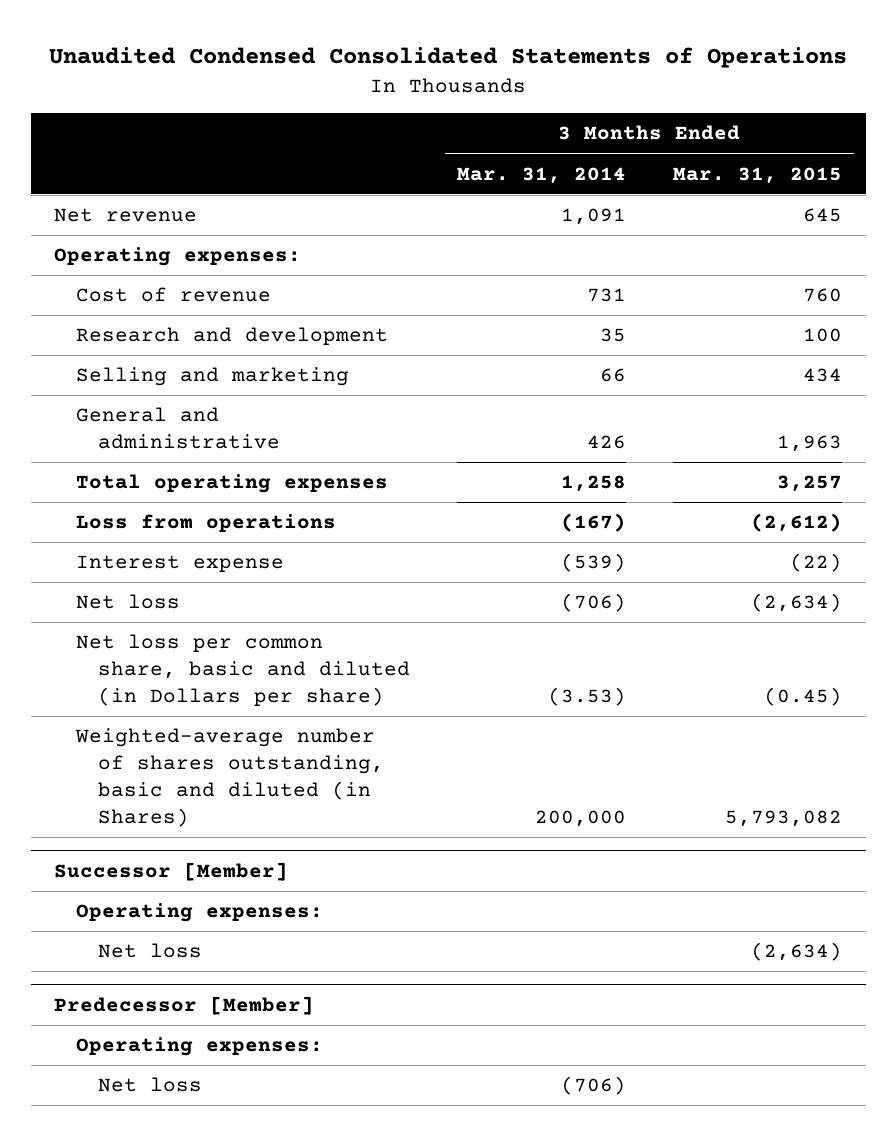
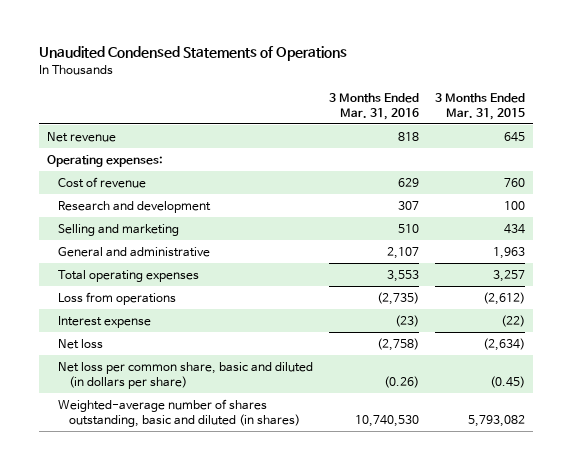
- Unaudited Condensed Consolidated Statements of Operations
+ Unaudited Condensed Statements of Operations
- | 3 Months Ended Mar. 31, 2014 | 3 Months Ended Mar. 31, 2015
+ | 3 Months Ended Mar. 31, 2016 | 3 Months Ended Mar. 31, 2015
- Net loss per common share, basic and diluted (in Dollars per share) | (3.53) | (0.45)
- Weighted-average number of shares outstanding, basic and diluted (in Shares) | 200,000 | 5,793,082
- Successor [Member]
- Operating expenses:
- Net loss | | (2,634)
- Predecessor [Member]
- Operating expenses:
- Net loss | (706) |
+ Net loss per common share, basic and diluted (in dollars per share) | (0.26) | (0.45)
+ Weighted-average number of shares outstanding, basic and diluted (in shares) | 10,740,530 | 5,793,082

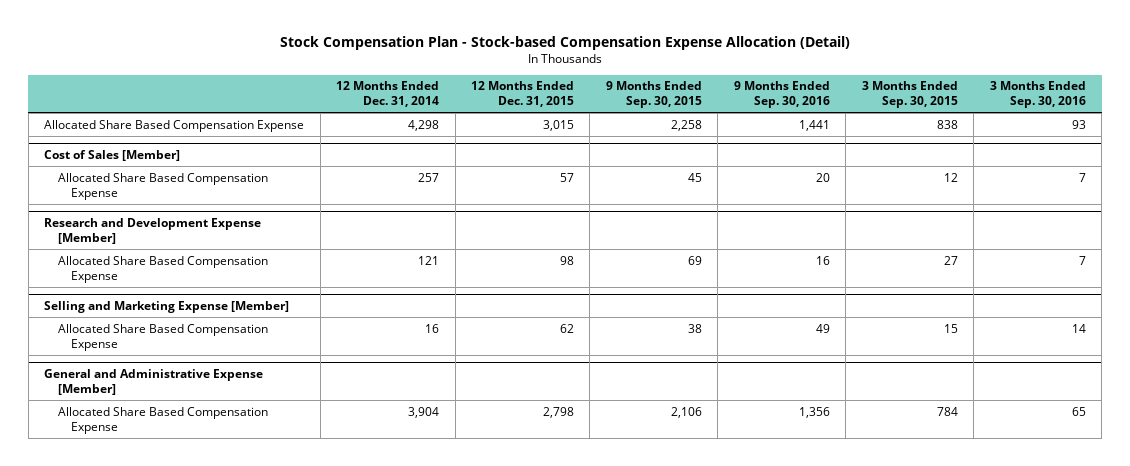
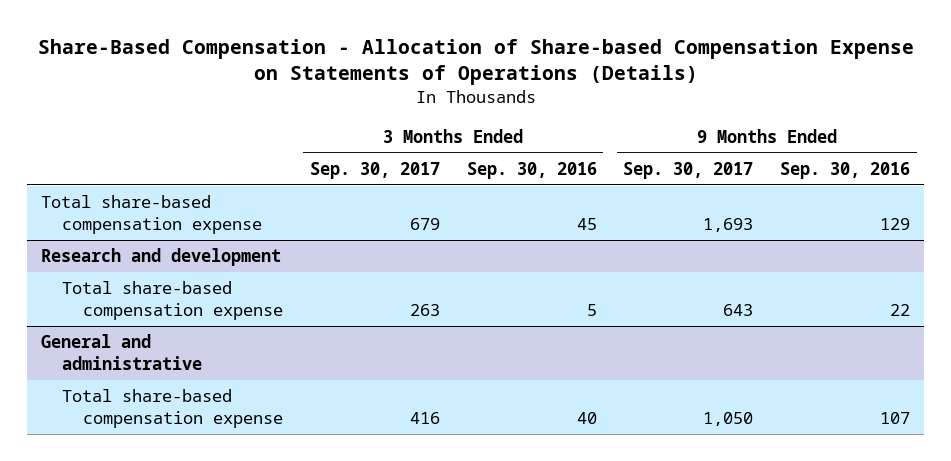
- Stock Compensation Plan - Stock-based Compensation Expense Allocation (Detail)
+ Share-Based Compensation - Allocation of Share-based Compensation Expense on Statements of Operations (Details)
- | 12 Months Ended Dec. 31, 2014 | 12 Months Ended Dec. 31, 2015 | 9 Months Ended Sep. 30, 2015 | 9 Months Ended Sep. 30, 2016 | 3 Months Ended Sep. 30, 2015 | 3 Months Ended Sep. 30, 2016
+ | 3 Months Ended Sep. 30, 2017 | 3 Months Ended Sep. 30, 2016 | 9 Months Ended Sep. 30, 2017 | 9 Months Ended Sep. 30, 2016
- Allocated Share Based Compensation Expense | 4,298 | 3,015 | 2,258 | 1,441 | 838 | 93
- Cost of Sales [Member]
- Allocated Share Based Compensation Expense | 257 | 57 | 45 | 20 | 12 | 7
- Research and Development Expense [Member]
- Allocated Share Based Compensation Expense | 121 | 98 | 69 | 16 | 27 | 7
- Selling and Marketing Expense [Member]
- Allocated Share Based Compensation Expense | 16 | 62 | 38 | 49 | 15 | 14
- General and Administrative Expense [Member]
- Allocated Share Based Compensation Expense | 3,904 | 2,798 | 2,106 | 1,356 | 784 | 65
+ Total share-based compensation expense | 679 | 45 | 1,693 | 129
+ Research and development
+ Total share-based compensation expense | 263 | 5 | 643 | 22
+ General and administrative
+ Total share-based compensation expense | 416 | 40 | 1,050 | 107

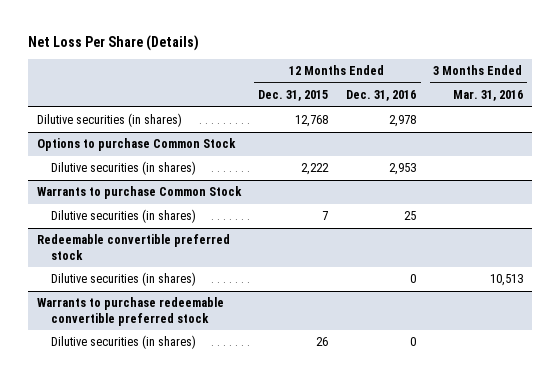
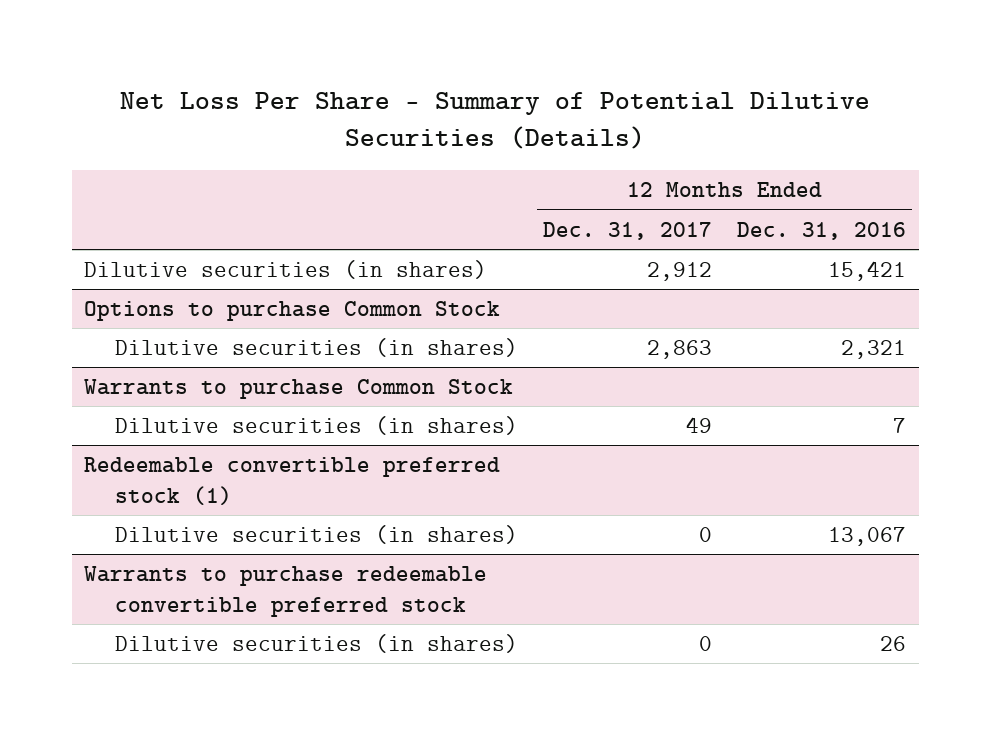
- Net Loss Per Share (Details)
+ Net Loss Per Share - Summary of Potential Dilutive Securities (Details)
- | 12 Months Ended Dec. 31, 2015 | 12 Months Ended Dec. 31, 2016 | 3 Months Ended Mar. 31, 2016
+ | 12 Months Ended Dec. 31, 2017 | 12 Months Ended Dec. 31, 2016
- Dilutive securities (in shares) | 12,768 | 2,978 |
+ Dilutive securities (in shares) | 2,912 | 15,421
@ Options to purchase Common Stock
- Dilutive securities (in shares) | 2,222 | 2,953 |
+ Dilutive securities (in shares) | 2,863 | 2,321
@ Warrants to purchase Common Stock
- Dilutive securities (in shares) | 7 | 25 |
- Redeemable convertible preferred stock
- Dilutive securities (in shares) | | 0 | 10,513
@ Warrants to purchase Common Stock
+ Dilutive securities (in shares) | 49 | 7
+ Redeemable convertible preferred stock (1)
+ Dilutive securities (in shares) | 0 | 13,067
@ Warrants to purchase redeemable convertible preferred stock
- Dilutive securities (in shares) | 26 | 0 |
+ Dilutive securities (in shares) | 0 | 26

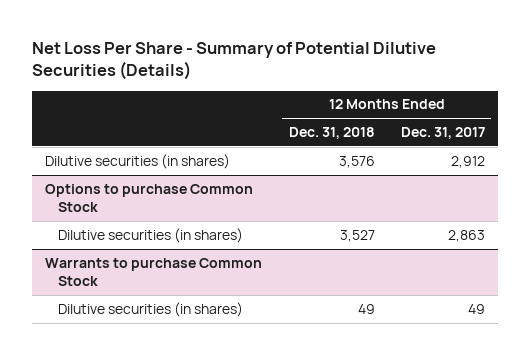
- | 12 Months Ended Dec. 31, 2017 | 12 Months Ended Dec. 31, 2016
+ | 12 Months Ended Dec. 31, 2018 | 12 Months Ended Dec. 31, 2017
- Redeemable convertible preferred stock (1)
- Dilutive securities (in shares) | 0 | 13,067
- Warrants to purchase redeemable convertible preferred stock
- Dilutive securities (in shares) | 0 | 26

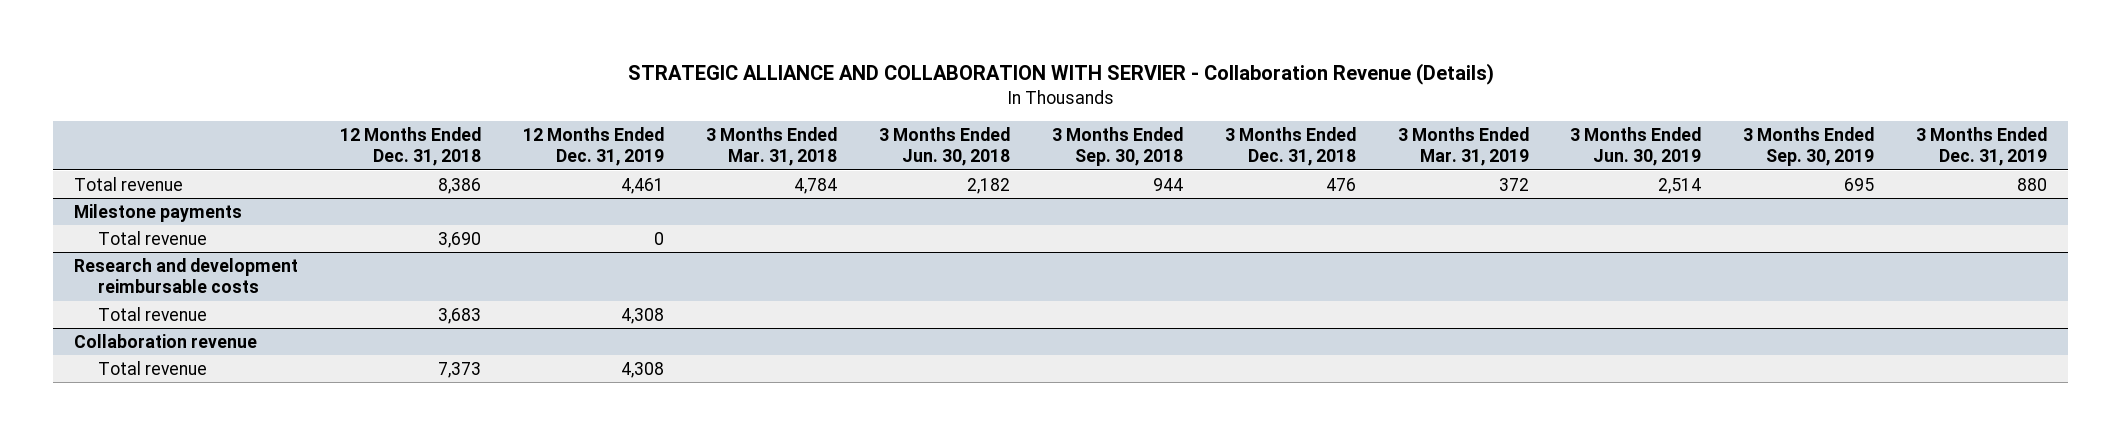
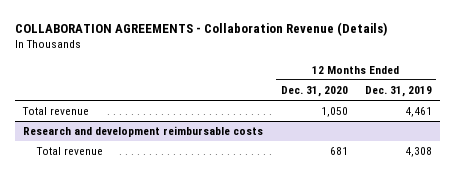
- STRATEGIC ALLIANCE AND COLLABORATION WITH SERVIER - Collaboration Revenue (Details)
+ COLLABORATION AGREEMENTS - Collaboration Revenue (Details)
- | 12 Months Ended Dec. 31, 2018 | 12 Months Ended Dec. 31, 2019 | 3 Months Ended Mar. 31, 2018 | 3 Months Ended Jun. 30, 2018 | 3 Months Ended Sep. 30, 2018 | 3 Months Ended Dec. 31, 2018 | 3 Months Ended Mar. 31, 2019 | 3 Months Ended Jun. 30, 2019 | 3 Months Ended Sep. 30, 2019 | 3 Months Ended Dec. 31, 2019
+ | 12 Months Ended Dec. 31, 2020 | 12 Months Ended Dec. 31, 2019
- Milestone payments
- Total revenue | 3,690 | 0 | | | | | | | |
- Collaboration revenue
- Total revenue | 7,373 | 4,308 | | | | | | | |

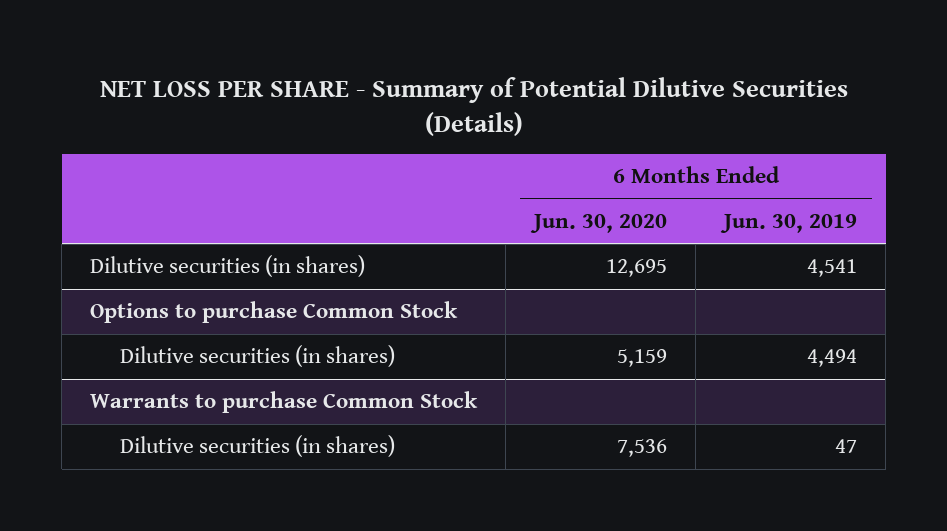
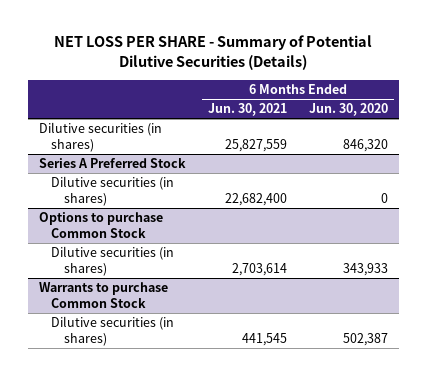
- | 6 Months Ended Jun. 30, 2020 | 6 Months Ended Jun. 30, 2019
+ | 6 Months Ended Jun. 30, 2021 | 6 Months Ended Jun. 30, 2020
- Dilutive securities (in shares) | 12,695 | 4,541
+ Dilutive securities (in shares) | 25,827,559 | 846,320
+ Series A Preferred Stock
+ Dilutive securities (in shares) | 22,682,400 | 0
@ Options to purchase Common Stock
- Dilutive securities (in shares) | 5,159 | 4,494
+ Dilutive securities (in shares) | 2,703,614 | 343,933
@ Warrants to purchase Common Stock
- Dilutive securities (in shares) | 7,536 | 47
+ Dilutive securities (in shares) | 441,545 | 502,387

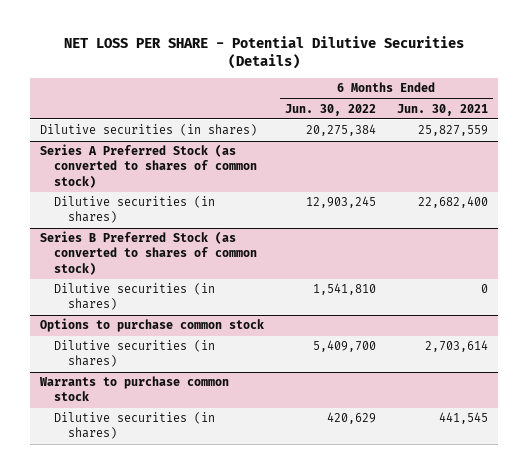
- NET LOSS PER SHARE - Summary of Potential Dilutive Securities (Details)
+ NET LOSS PER SHARE - Potential Dilutive Securities (Details)
- | 6 Months Ended Jun. 30, 2021 | 6 Months Ended Jun. 30, 2020
+ | 6 Months Ended Jun. 30, 2022 | 6 Months Ended Jun. 30, 2021
- Series A Preferred Stock
+ Series A Preferred Stock (as converted to shares of common stock)
- Options to purchase Common Stock
+ Series B Preferred Stock (as converted to shares of common stock)
+ Dilutive securities (in shares) | 1,541,810 | 0
+ Options to purchase common stock
- Warrants to purchase Common Stock
+ Warrants to purchase common stock

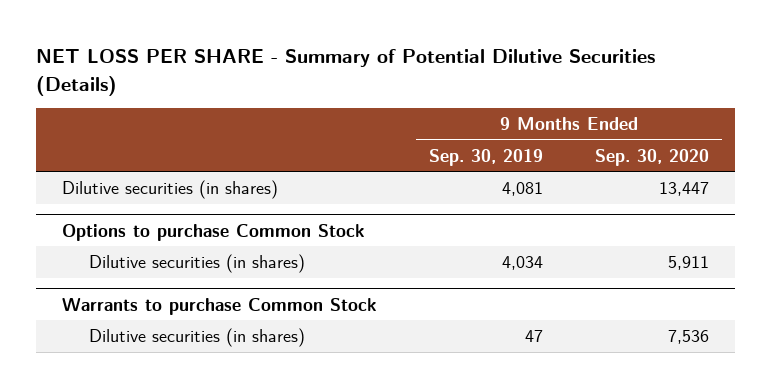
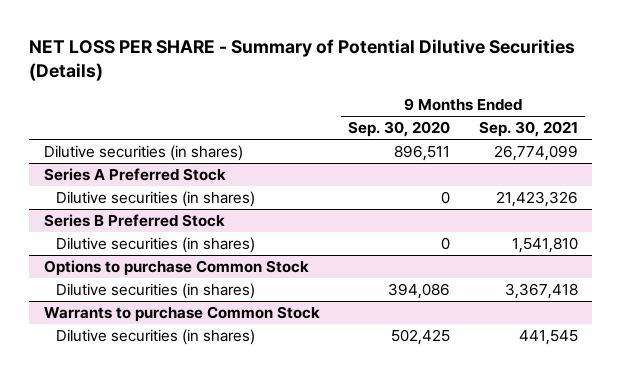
- | 9 Months Ended Sep. 30, 2019 | 9 Months Ended Sep. 30, 2020
+ | 9 Months Ended Sep. 30, 2020 | 9 Months Ended Sep. 30, 2021
- Dilutive securities (in shares) | 4,081 | 13,447
+ Dilutive securities (in shares) | 896,511 | 26,774,099
+ Series A Preferred Stock
+ Dilutive securities (in shares) | 0 | 21,423,326
+ Series B Preferred Stock
+ Dilutive securities (in shares) | 0 | 1,541,810
@ Options to purchase Common Stock
- Dilutive securities (in shares) | 4,034 | 5,911
+ Dilutive securities (in shares) | 394,086 | 3,367,418
@ Warrants to purchase Common Stock
- Dilutive securities (in shares) | 47 | 7,536
+ Dilutive securities (in shares) | 502,425 | 441,545

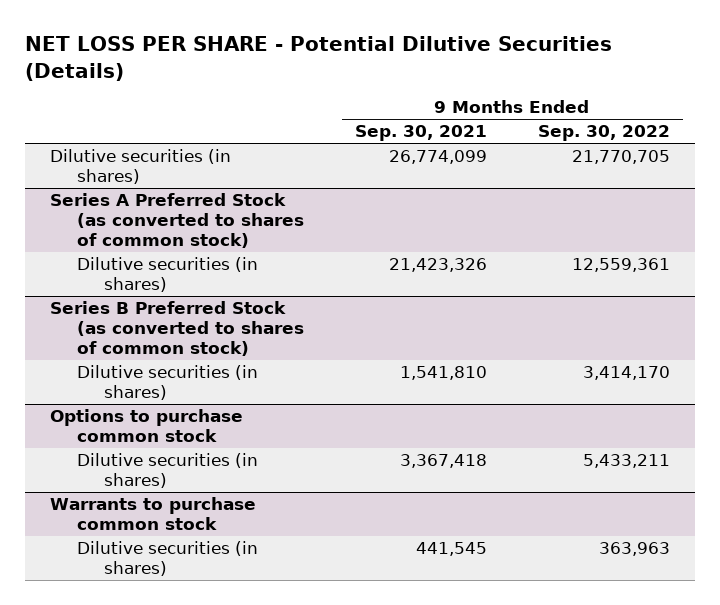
- NET LOSS PER SHARE - Summary of Potential Dilutive Securities (Details)
+ NET LOSS PER SHARE - Potential Dilutive Securities (Details)
- | 9 Months Ended Sep. 30, 2020 | 9 Months Ended Sep. 30, 2021
+ | 9 Months Ended Sep. 30, 2021 | 9 Months Ended Sep. 30, 2022
- Series A Preferred Stock
+ Series A Preferred Stock (as converted to shares of common stock)
- Series B Preferred Stock
+ Series B Preferred Stock (as converted to shares of common stock)
- Options to purchase Common Stock
+ Options to purchase common stock
- Warrants to purchase Common Stock
+ Warrants to purchase common stock

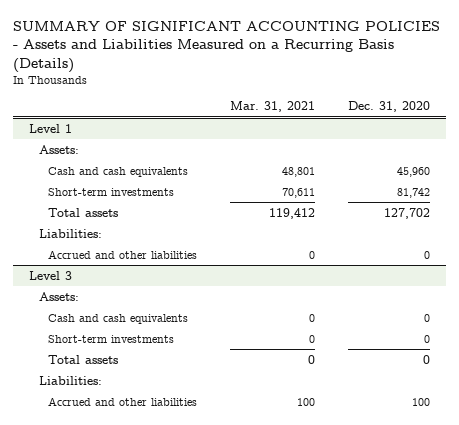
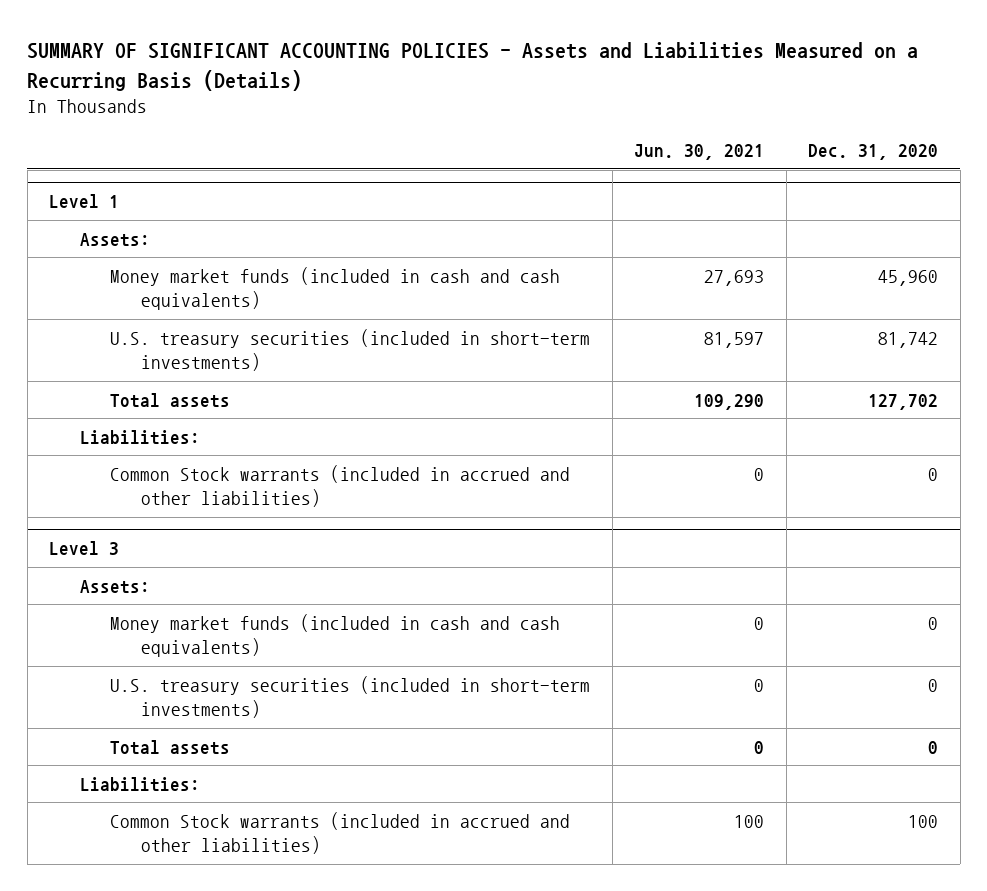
- | Mar. 31, 2021 | Dec. 31, 2020
+ | Jun. 30, 2021 | Dec. 31, 2020
@ Level 1
- Cash and cash equivalents | 48,801 | 45,960
- Short-term investments | 70,611 | 81,742
+ Money market funds (included in cash and cash equivalents) | 27,693 | 45,960
+ U.S. treasury securities (included in short-term investments) | 81,597 | 81,742
- Accrued and other liabilities | 0 | 0
+ Common Stock warrants (included in accrued and other liabilities) | 0 | 0
@ Level 3
- Cash and cash equivalents | 0 | 0
- Short-term investments | 0 | 0
+ Money market funds (included in cash and cash equivalents) | 0 | 0
+ U.S. treasury securities (included in short-term investments) | 0 | 0
- Accrued and other liabilities | 100 | 100
+ Common Stock warrants (included in accrued and other liabilities) | 100 | 100

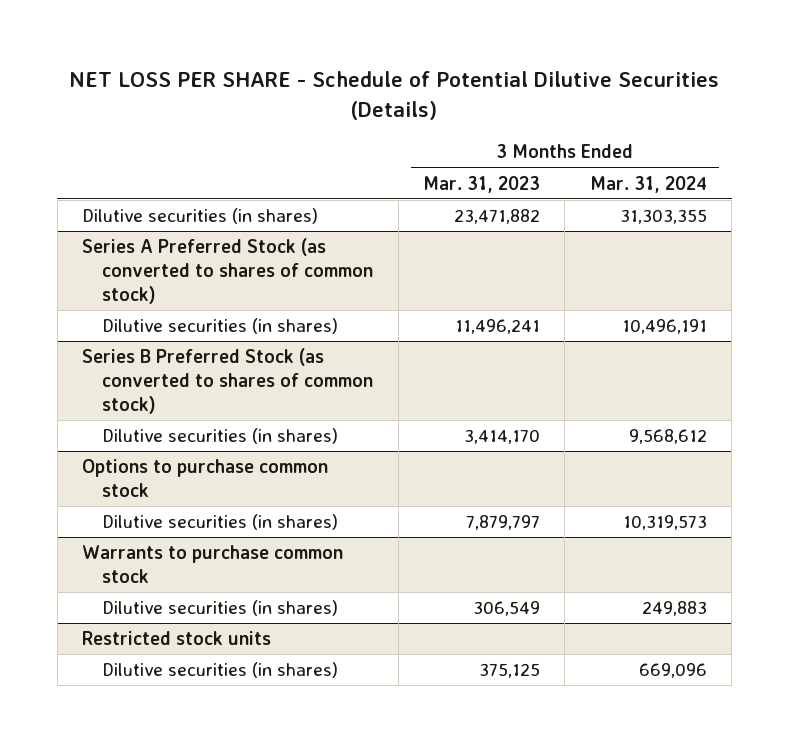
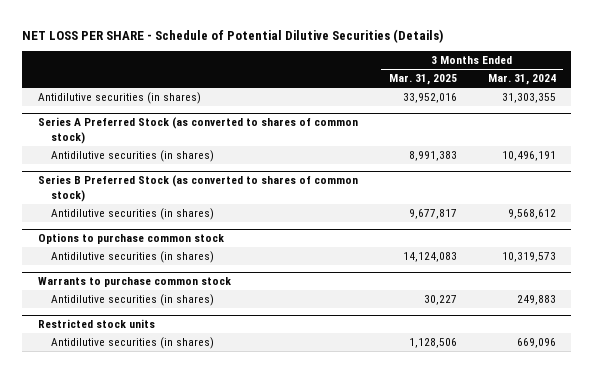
- | 3 Months Ended Mar. 31, 2023 | 3 Months Ended Mar. 31, 2024
+ | 3 Months Ended Mar. 31, 2025 | 3 Months Ended Mar. 31, 2024
- Dilutive securities (in shares) | 23,471,882 | 31,303,355
+ Antidilutive securities (in shares) | 33,952,016 | 31,303,355
@ Series A Preferred Stock (as converted to shares of common stock)
- Dilutive securities (in shares) | 11,496,241 | 10,496,191
+ Antidilutive securities (in shares) | 8,991,383 | 10,496,191
@ Series B Preferred Stock (as converted to shares of common stock)
- Dilutive securities (in shares) | 3,414,170 | 9,568,612
+ Antidilutive securities (in shares) | 9,677,817 | 9,568,612
@ Options to purchase common stock
- Dilutive securities (in shares) | 7,879,797 | 10,319,573
+ Antidilutive securities (in shares) | 14,124,083 | 10,319,573
@ Warrants to purchase common stock
- Dilutive securities (in shares) | 306,549 | 249,883
+ Antidilutive securities (in shares) | 30,227 | 249,883
@ Restricted stock units
- Dilutive securities (in shares) | 375,125 | 669,096
+ Antidilutive securities (in shares) | 1,128,506 | 669,096

